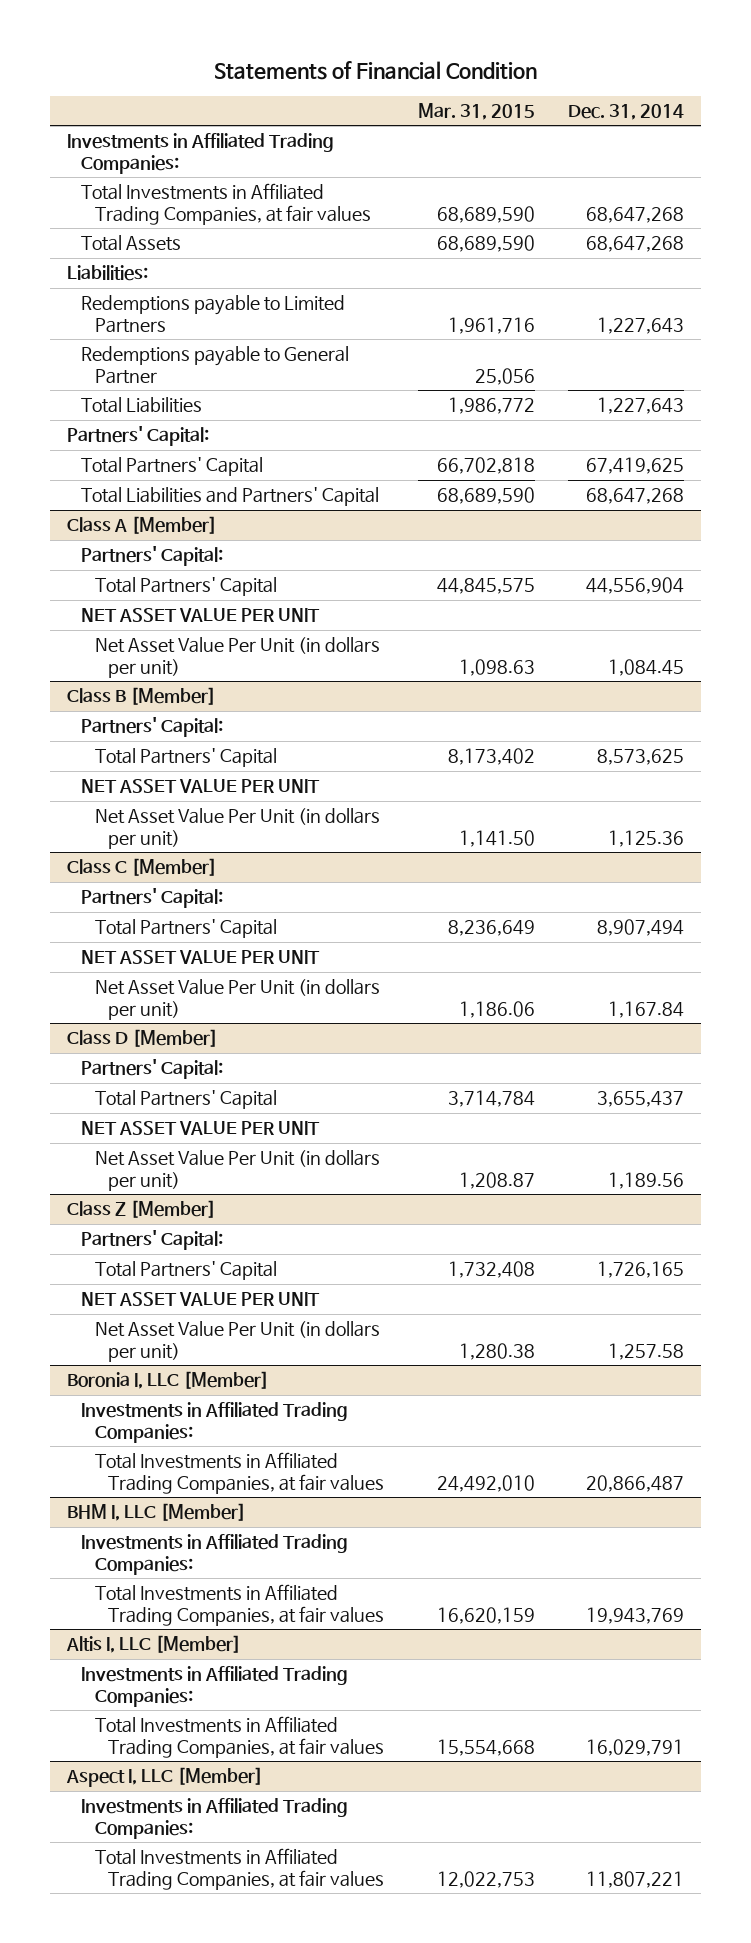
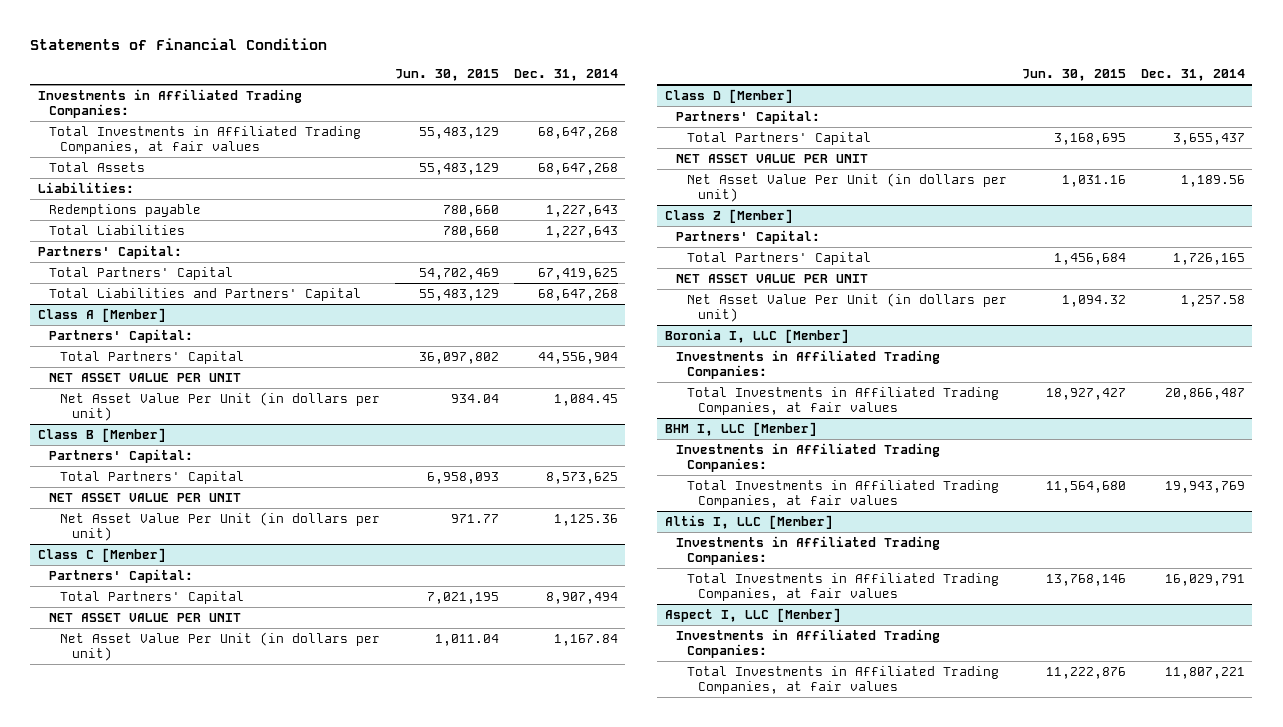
- | Mar. 31, 2015 | Dec. 31, 2014
+ | Jun. 30, 2015 | Dec. 31, 2014
- Redemptions payable to Limited Partners | 1,961,716 | 1,227,643
- Redemptions payable to General Partner | 25,056 |
+ Redemptions payable | 780,660 | 1,227,643

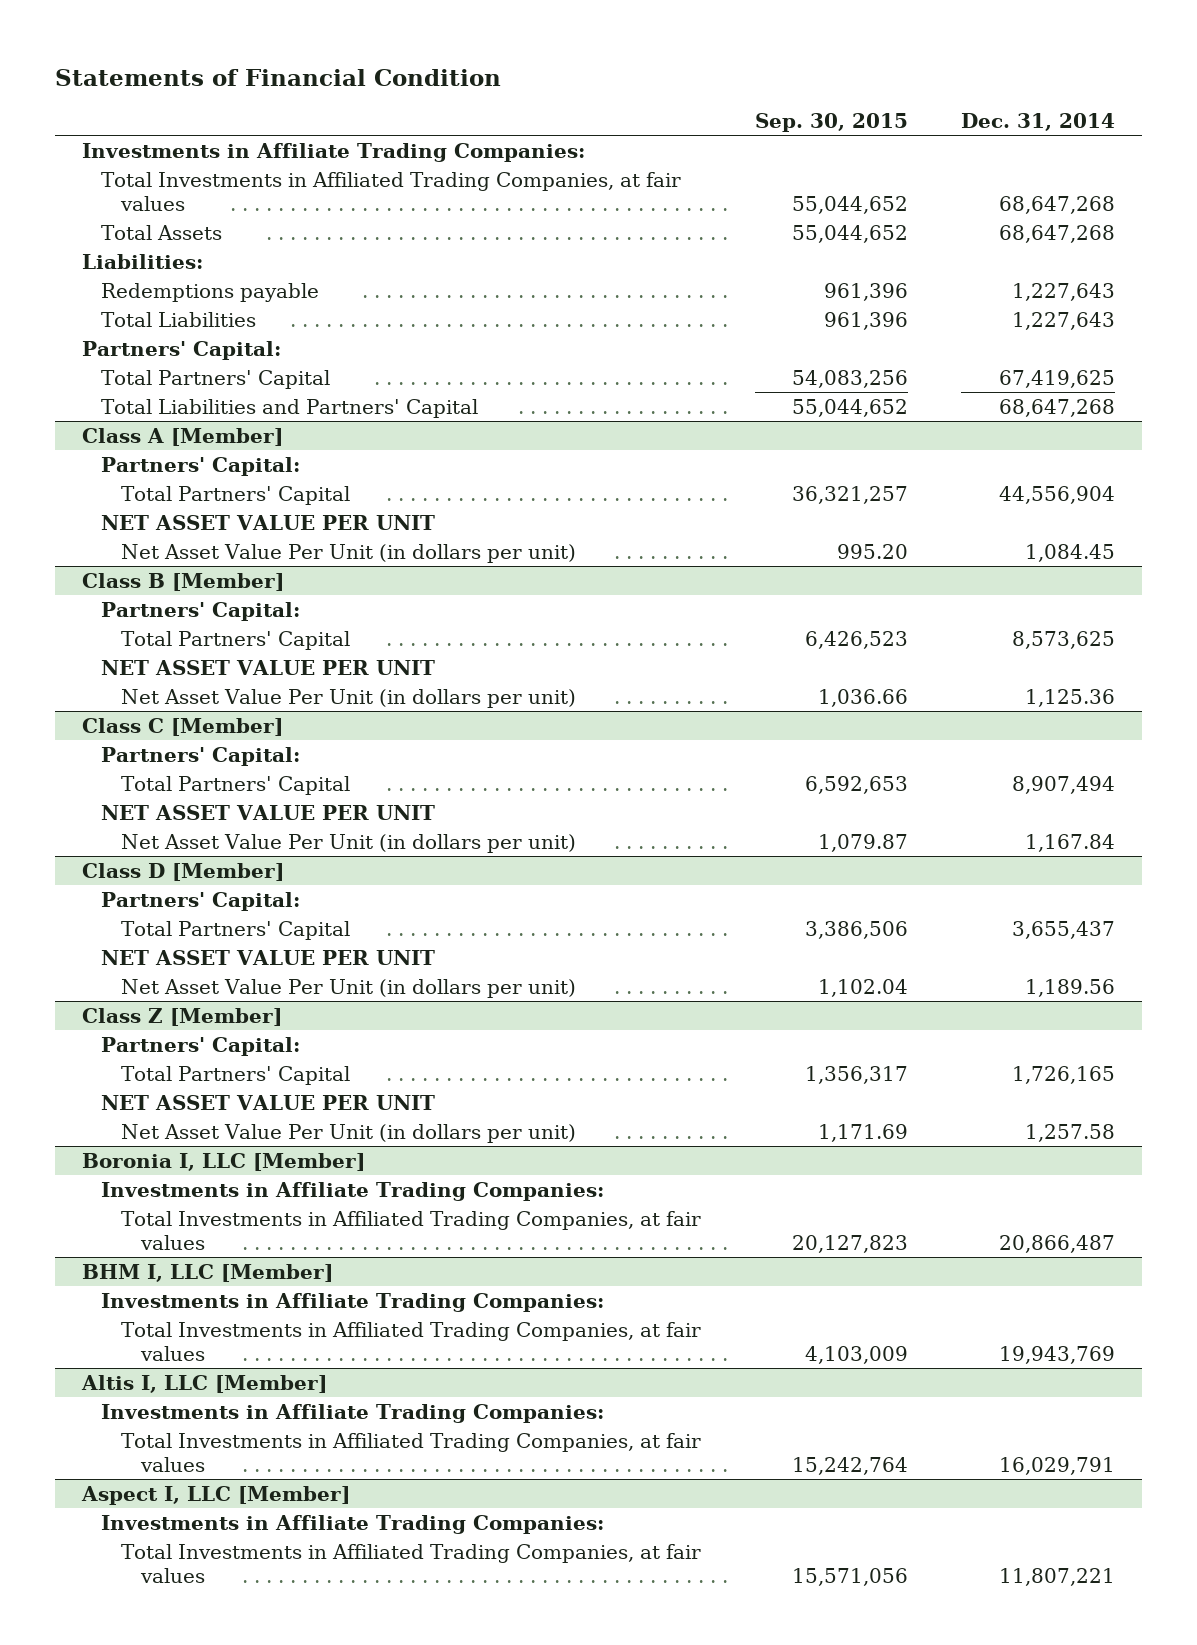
- | Jun. 30, 2015 | Dec. 31, 2014
+ | Sep. 30, 2015 | Dec. 31, 2014
- Investments in Affiliated Trading Companies:
+ Investments in Affiliate Trading Companies:
@ Boronia I, LLC [Member]
- Investments in Affiliated Trading Companies:
+ Investments in Affiliate Trading Companies:
@ BHM I, LLC [Member]
- Investments in Affiliated Trading Companies:
+ Investments in Affiliate Trading Companies:
@ Altis I, LLC [Member]
- Investments in Affiliated Trading Companies:
+ Investments in Affiliate Trading Companies:
@ Aspect I, LLC [Member]
- Investments in Affiliated Trading Companies:
+ Investments in Affiliate Trading Companies:

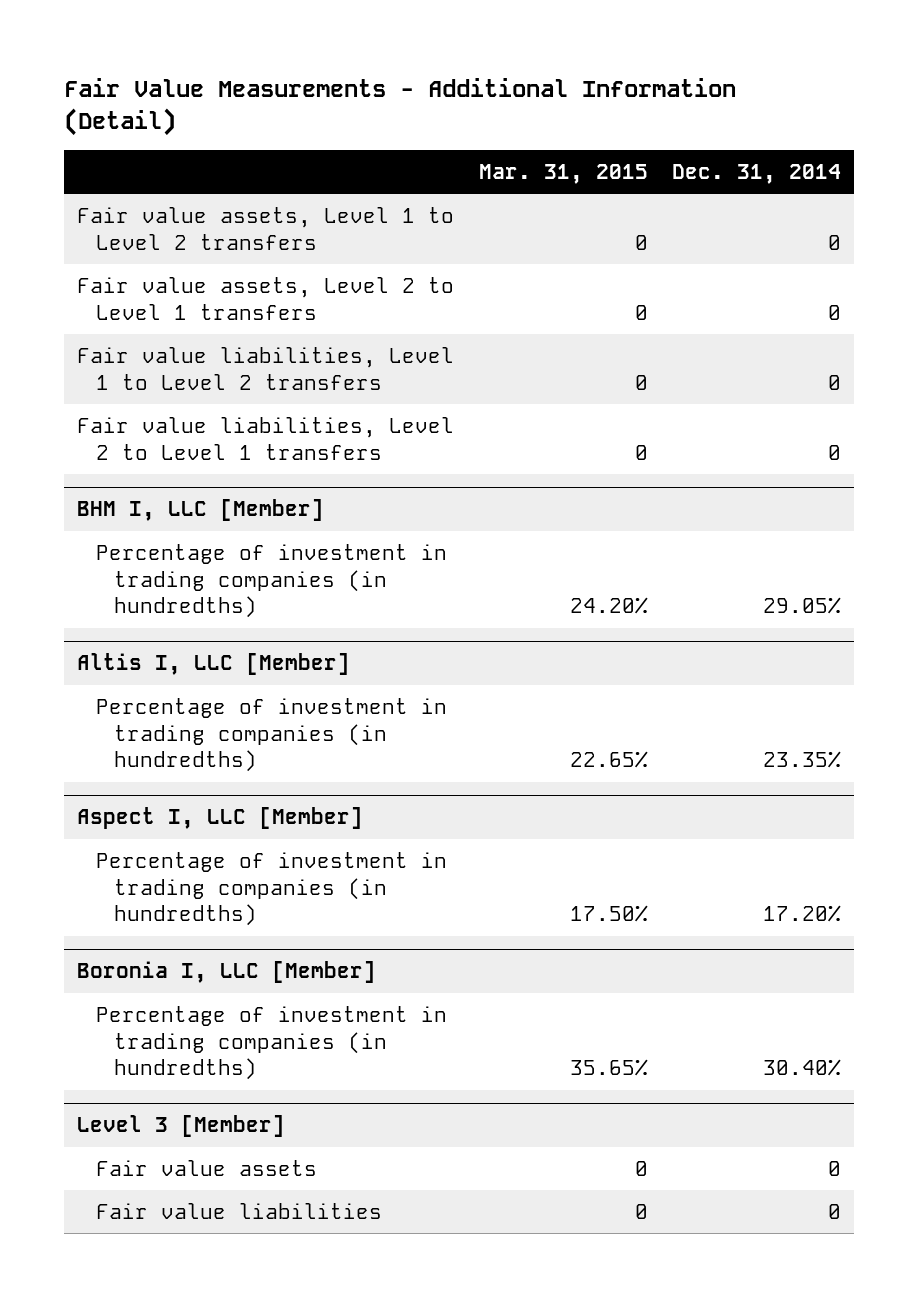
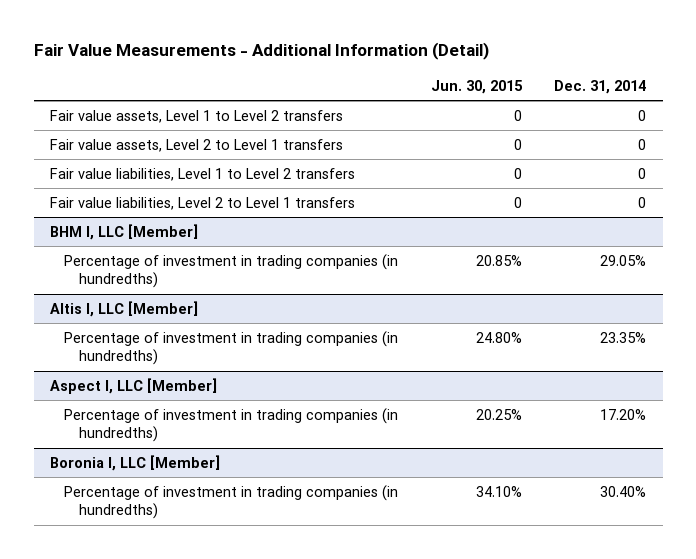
- | Mar. 31, 2015 | Dec. 31, 2014
+ | Jun. 30, 2015 | Dec. 31, 2014
- Level 3 [Member]
- Fair value assets | 0 | 0
- Fair value liabilities | 0 | 0

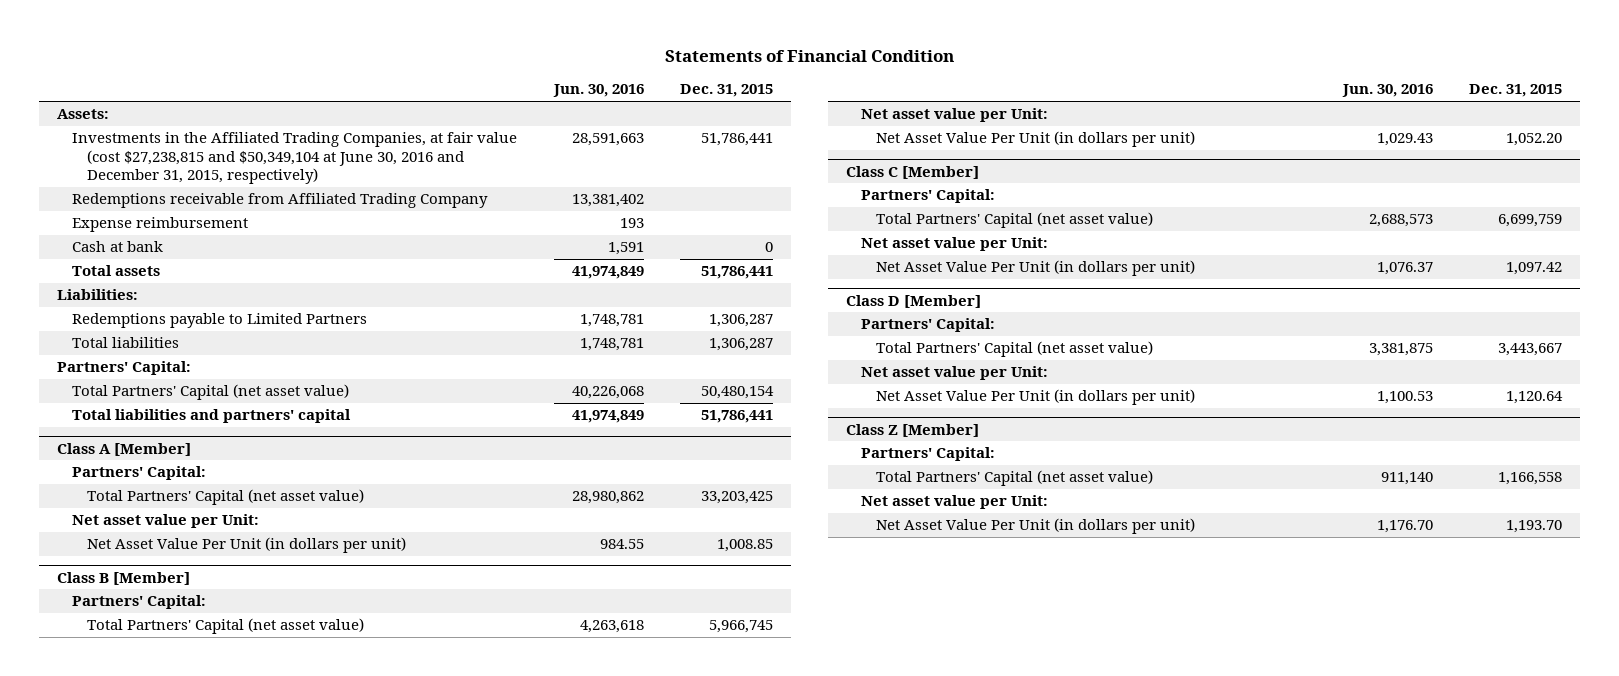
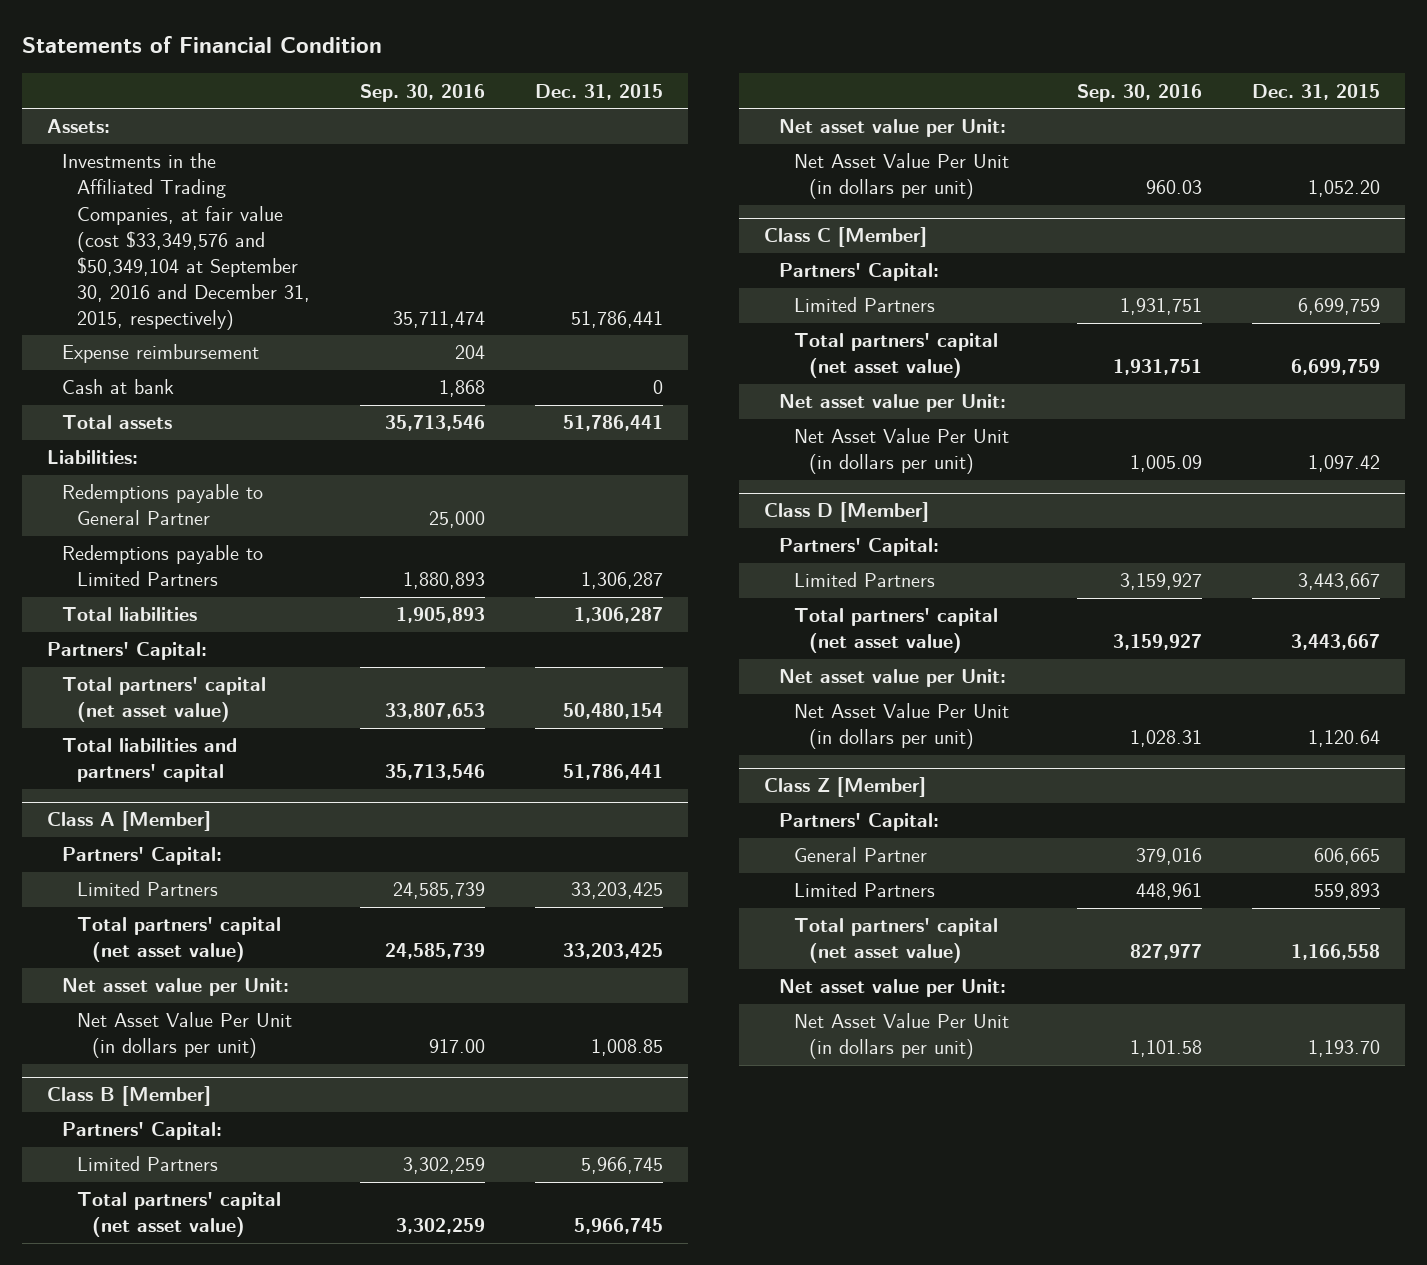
- | Jun. 30, 2016 | Dec. 31, 2015
+ | Sep. 30, 2016 | Dec. 31, 2015
- Investments in the Affiliated Trading Companies, at fair value (cost $27,238,815 and $50,349,104 at June 30, 2016 and December 31, 2015, respectively) | 28,591,663 | 51,786,441
- Redemptions receivable from Affiliated Trading Company | 13,381,402 |
+ Investments in the Affiliated Trading Companies, at fair value (cost $33,349,576 and $50,349,104 at September 30, 2016 and December 31, 2015, respectively) | 35,711,474 | 51,786,441
+ Redemptions payable to General Partner | 25,000 |
- Total Partners' Capital (net asset value) | 40,226,068 | 50,480,154
+ Total partners' capital (net asset value) | 33,807,653 | 50,480,154
@ Class A [Member]
- Total Partners' Capital (net asset value) | 28,980,862 | 33,203,425
+ Limited Partners | 24,585,739 | 33,203,425
+ Total partners' capital (net asset value) | 24,585,739 | 33,203,425
@ Class B [Member]
- Total Partners' Capital (net asset value) | 4,263,618 | 5,966,745
+ Limited Partners | 3,302,259 | 5,966,745
+ Total partners' capital (net asset value) | 3,302,259 | 5,966,745
@ Class C [Member]
- Total Partners' Capital (net asset value) | 2,688,573 | 6,699,759
+ Limited Partners | 1,931,751 | 6,699,759
+ Total partners' capital (net asset value) | 1,931,751 | 6,699,759
@ Class D [Member]
- Total Partners' Capital (net asset value) | 3,381,875 | 3,443,667
+ Limited Partners | 3,159,927 | 3,443,667
+ Total partners' capital (net asset value) | 3,159,927 | 3,443,667
@ Class Z [Member]
- Total Partners' Capital (net asset value) | 911,140 | 1,166,558
+ General Partner | 379,016 | 606,665
+ Limited Partners | 448,961 | 559,893
+ Total partners' capital (net asset value) | 827,977 | 1,166,558

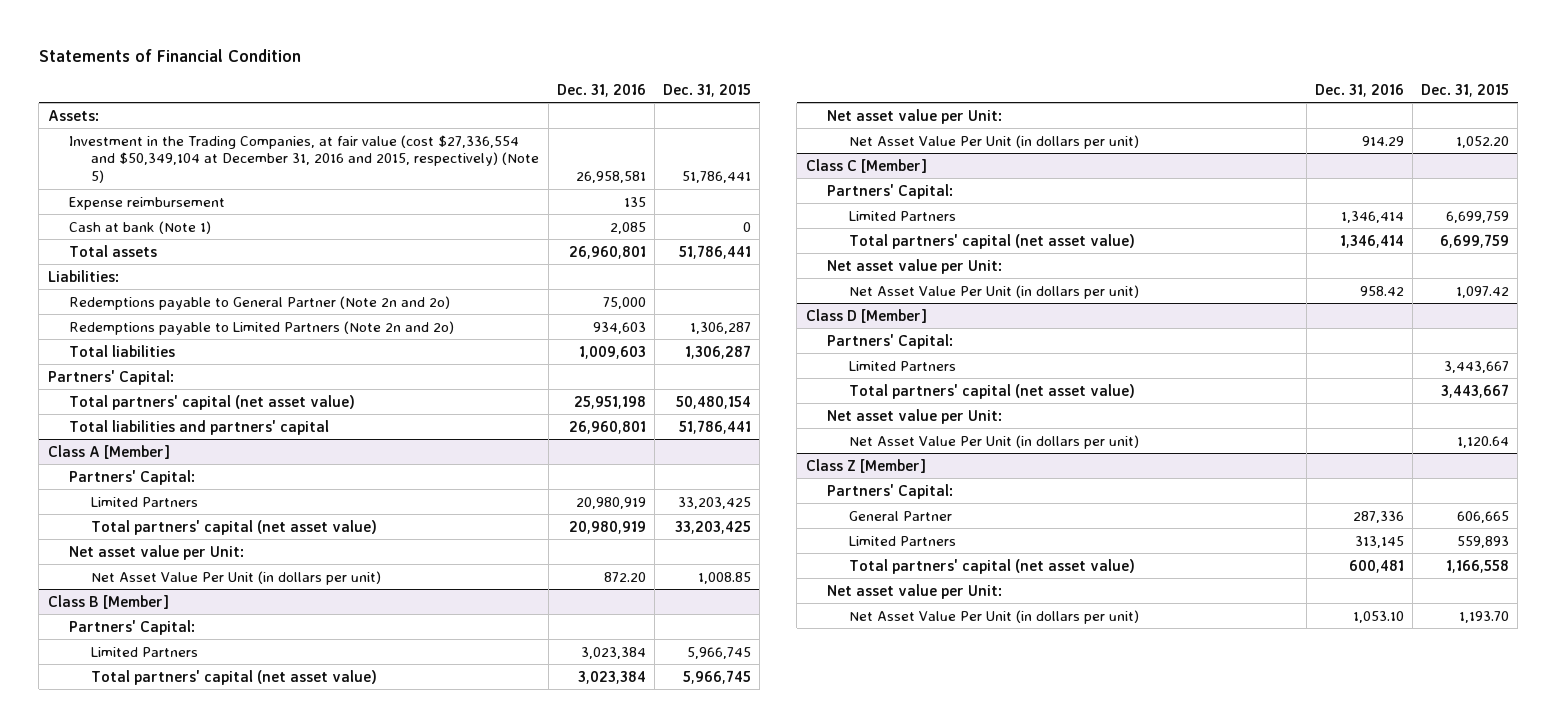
- | Sep. 30, 2016 | Dec. 31, 2015
+ | Dec. 31, 2016 | Dec. 31, 2015
- Investments in the Affiliated Trading Companies, at fair value (cost $33,349,576 and $50,349,104 at September 30, 2016 and December 31, 2015, respectively) | 35,711,474 | 51,786,441
+ Investment in the Trading Companies, at fair value (cost $27,336,554 and $50,349,104 at December 31, 2016 and 2015, respectively) (Note 5) | 26,958,581 | 51,786,441
- Cash at bank | 1,868 | 0
+ Cash at bank (Note 1) | 2,085 | 0
- Redemptions payable to General Partner | 25,000 |
- Redemptions payable to Limited Partners | 1,880,893 | 1,306,287
+ Redemptions payable to General Partner (Note 2n and 2o) | 75,000 |
+ Redemptions payable to Limited Partners (Note 2n and 2o) | 934,603 | 1,306,287

